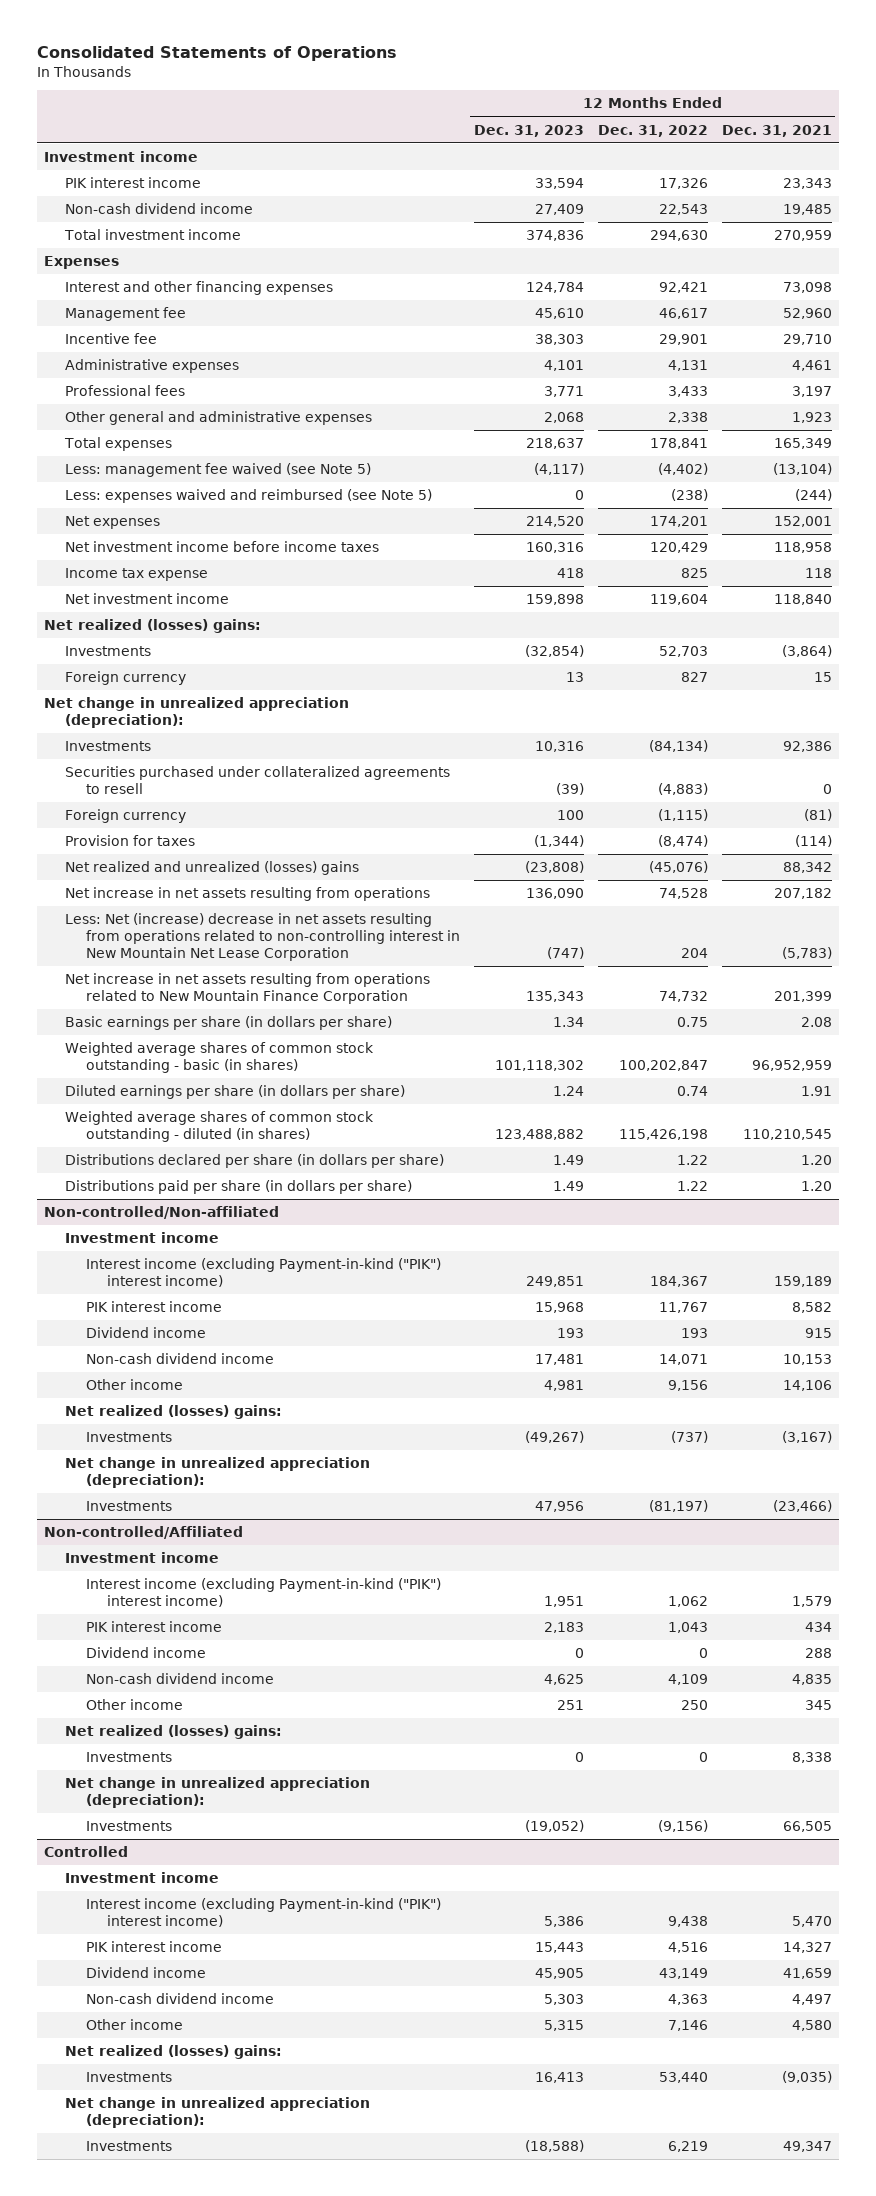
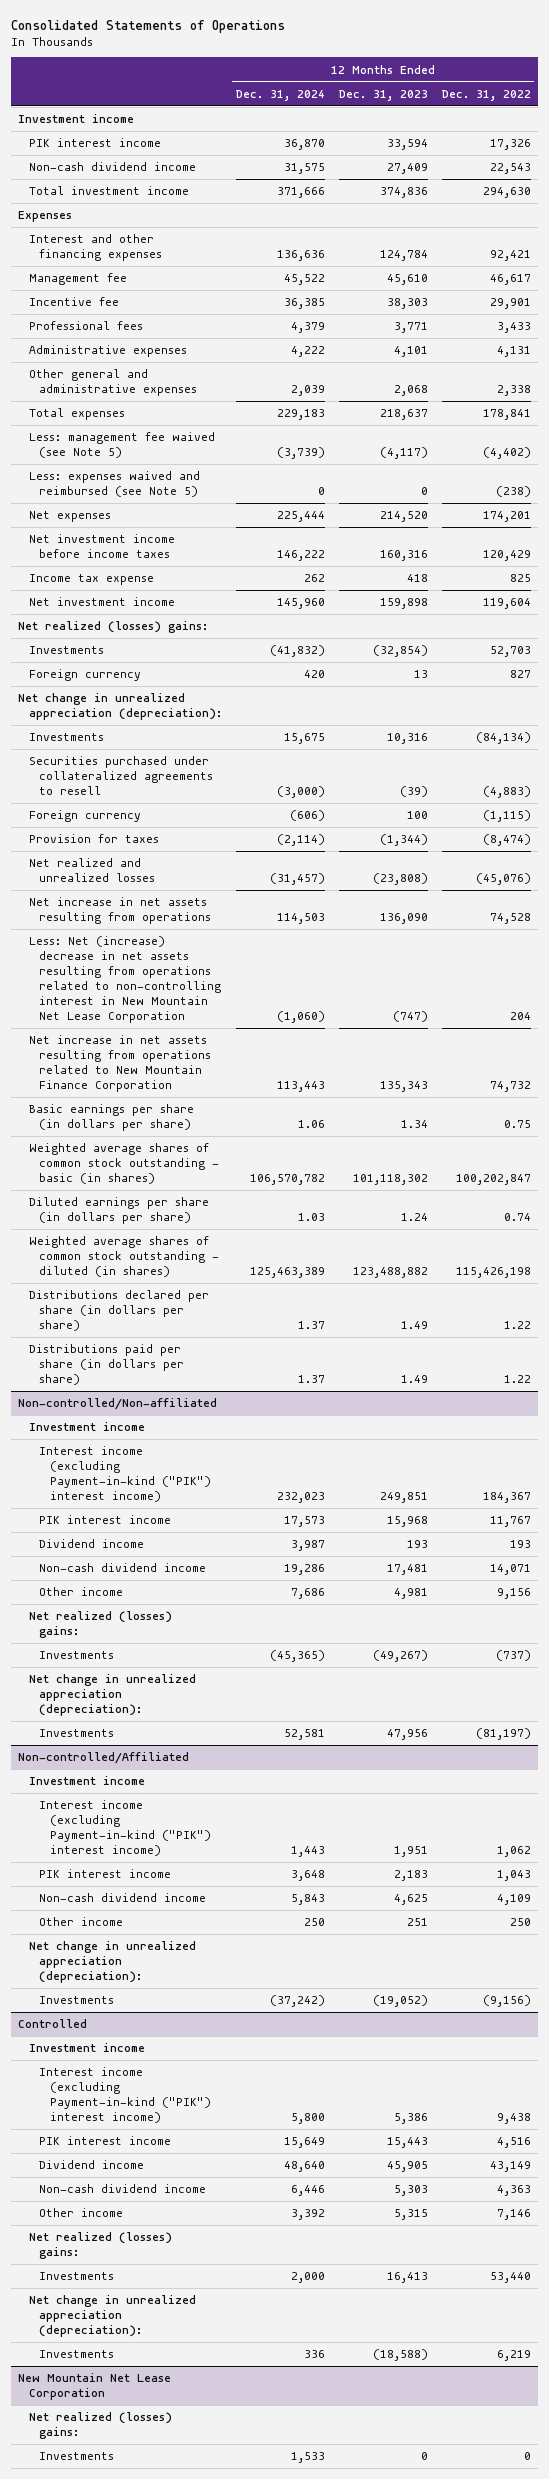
- | 12 Months Ended Dec. 31, 2023 | 12 Months Ended Dec. 31, 2022 | 12 Months Ended Dec. 31, 2021
+ | 12 Months Ended Dec. 31, 2024 | 12 Months Ended Dec. 31, 2023 | 12 Months Ended Dec. 31, 2022
moved down: Administrative expenses | 4,222 | 4,101 | 4,131
- Net realized and unrealized (losses) gains | (23,808) | (45,076) | 88,342
+ Net realized and unrealized losses | (31,457) | (23,808) | (45,076)
@ Non-controlled/Affiliated
- Dividend income | 0 | 0 | 288
- Net realized (losses) gains:
- Investments | 0 | 0 | 8,338
+ New Mountain Net Lease Corporation
+ Net realized (losses) gains:
+ Investments | 1,533 | 0 | 0

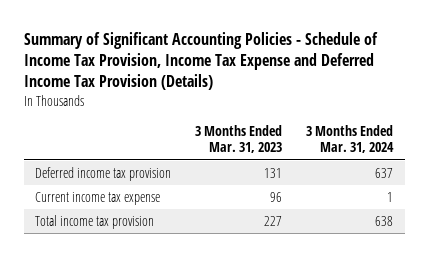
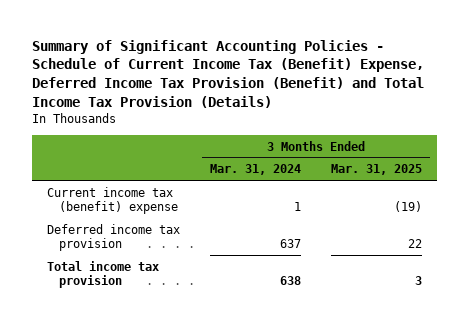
- Summary of Significant Accounting Policies - Schedule of Income Tax Provision, Income Tax Expense and Deferred Income Tax Provision (Details)
+ Summary of Significant Accounting Policies - Schedule of Current Income Tax (Benefit) Expense, Deferred Income Tax Provision (Benefit) and Total Income Tax Provision (Details)
- | 3 Months Ended Mar. 31, 2023 | 3 Months Ended Mar. 31, 2024
+ | 3 Months Ended Mar. 31, 2024 | 3 Months Ended Mar. 31, 2025
+ Current income tax (benefit) expense | 1 | (19)
- Current income tax expense | 96 | 1

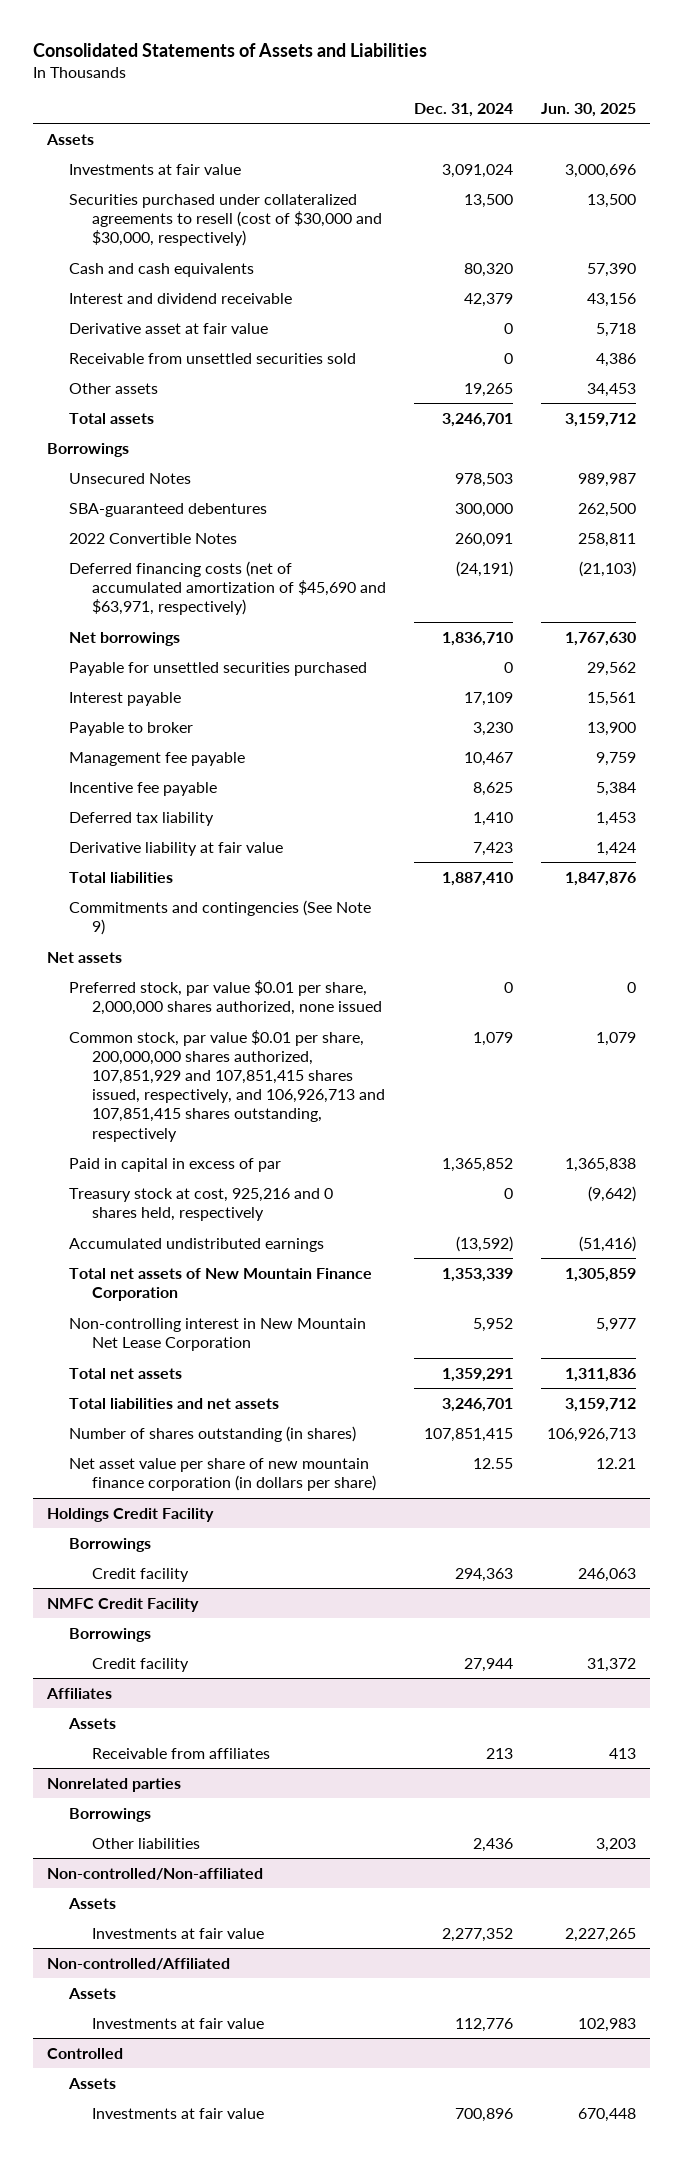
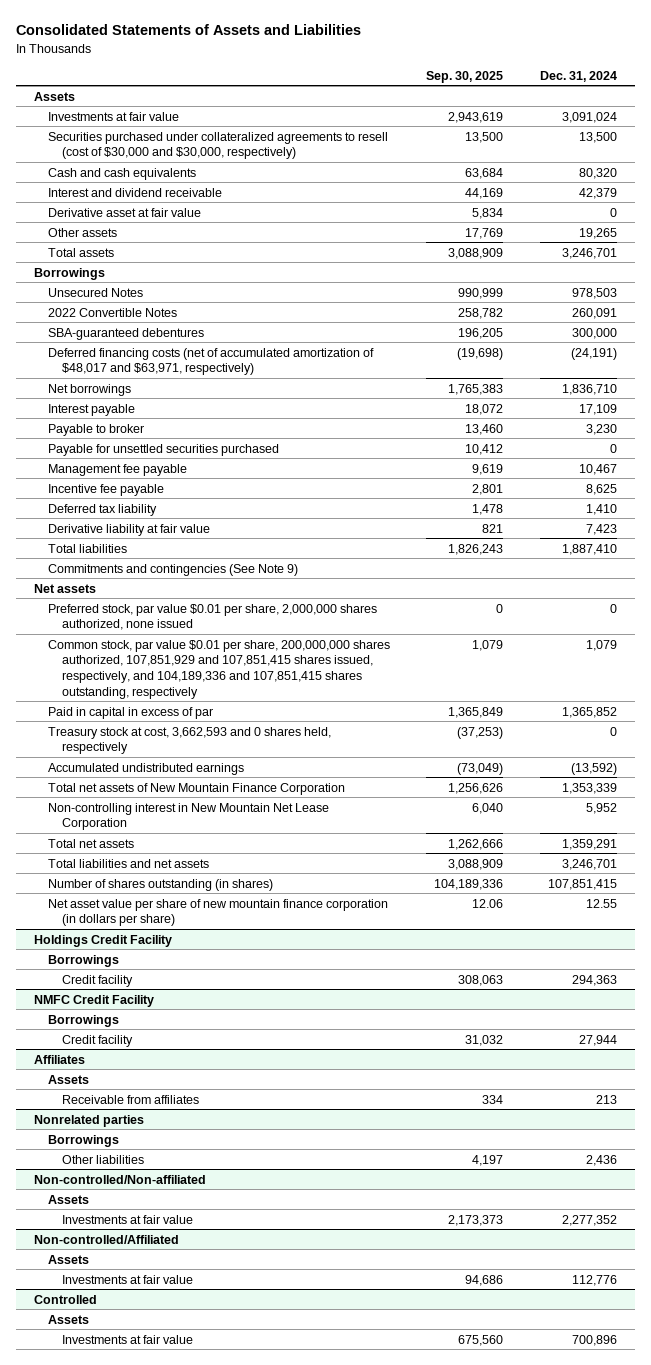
- | Dec. 31, 2024 | Jun. 30, 2025
+ | Sep. 30, 2025 | Dec. 31, 2024
- Receivable from unsettled securities sold | 0 | 4,386
- Deferred financing costs (net of accumulated amortization of $45,690 and $63,971, respectively) | (24,191) | (21,103)
moved down: SBA-guaranteed debentures | 196,205 | 300,000
+ Deferred financing costs (net of accumulated amortization of $48,017 and $63,971, respectively) | (19,698) | (24,191)
moved down: Payable for unsettled securities purchased | 10,412 | 0
- Common stock, par value $0.01 per share, 200,000,000 shares authorized, 107,851,929 and 107,851,415 shares issued, respectively, and 106,926,713 and 107,851,415 shares outstanding, respectively | 1,079 | 1,079
+ Common stock, par value $0.01 per share, 200,000,000 shares authorized, 107,851,929 and 107,851,415 shares issued, respectively, and 104,189,336 and 107,851,415 shares outstanding, respectively | 1,079 | 1,079
- Treasury stock at cost, 925,216 and 0 shares held, respectively | 0 | (9,642)
+ Treasury stock at cost, 3,662,593 and 0 shares held, respectively | (37,253) | 0

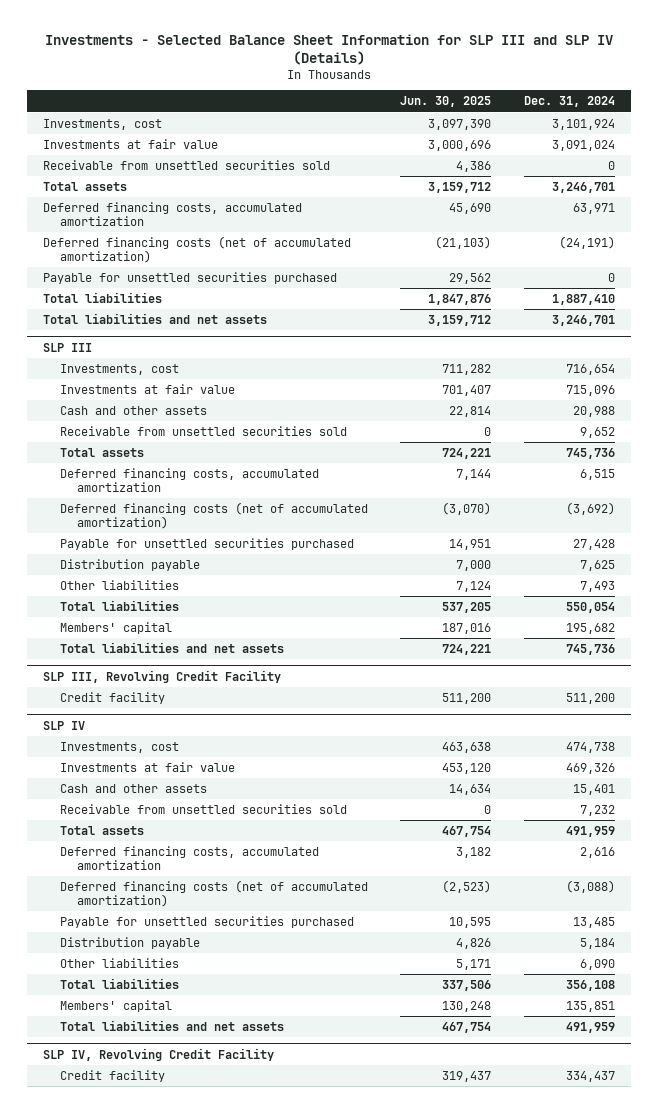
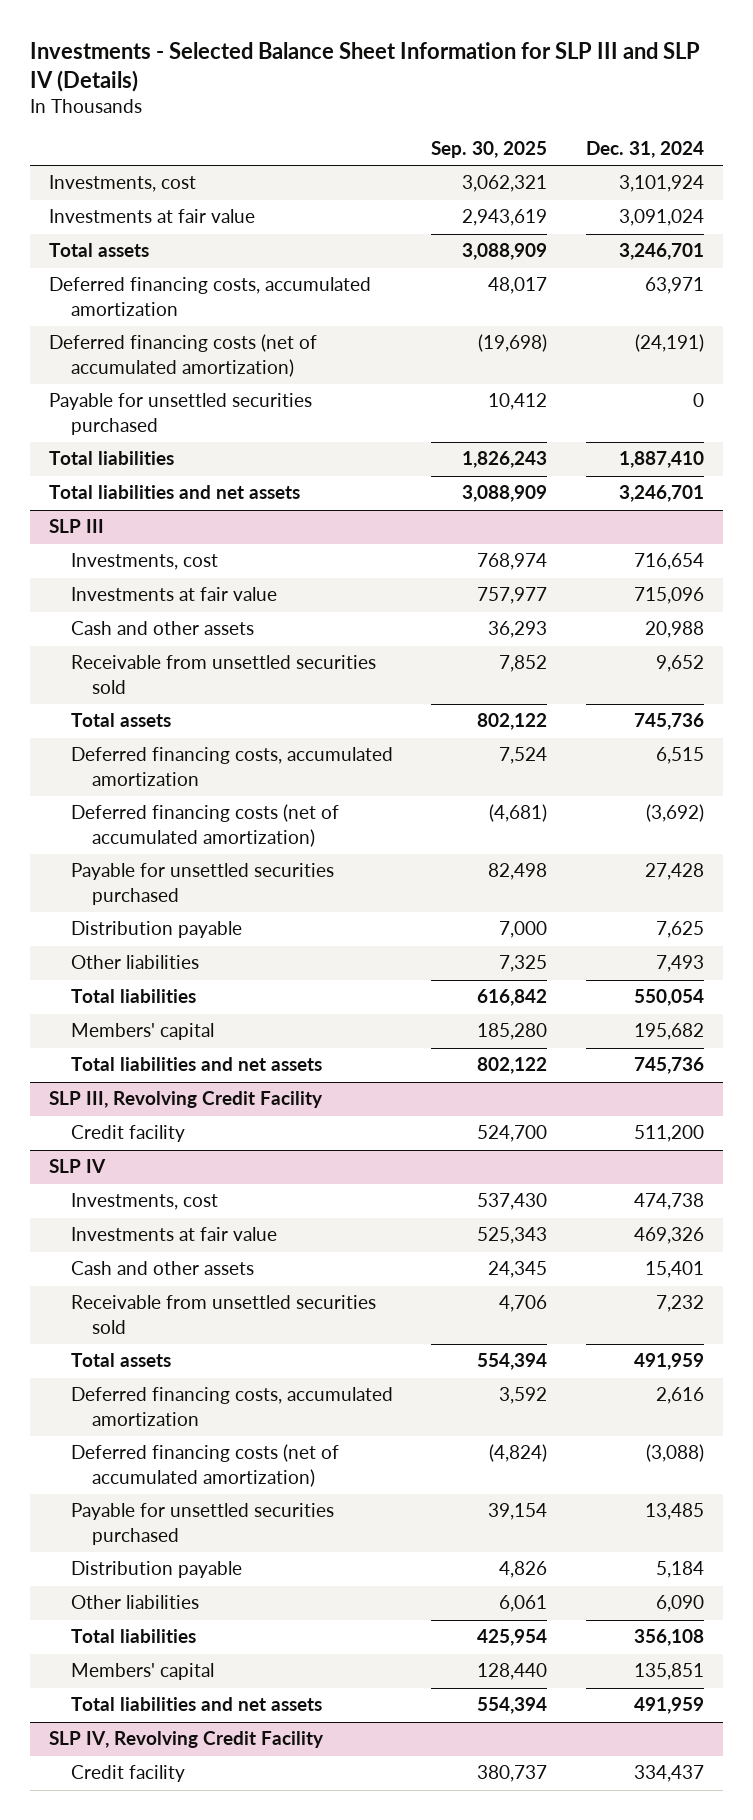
- | Jun. 30, 2025 | Dec. 31, 2024
+ | Sep. 30, 2025 | Dec. 31, 2024
- Receivable from unsettled securities sold | 4,386 | 0

